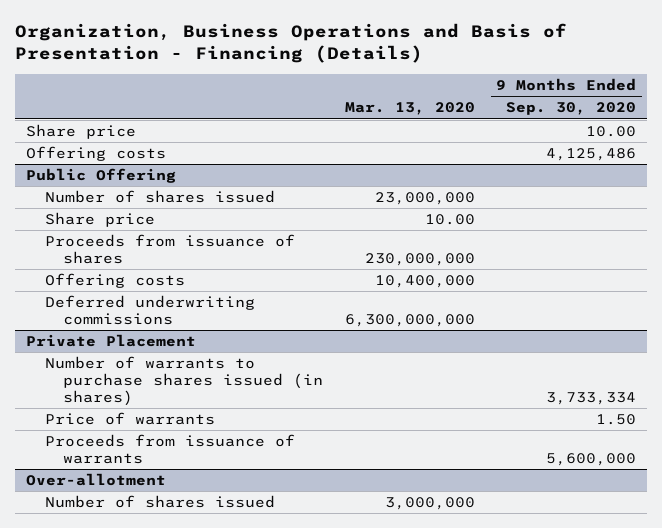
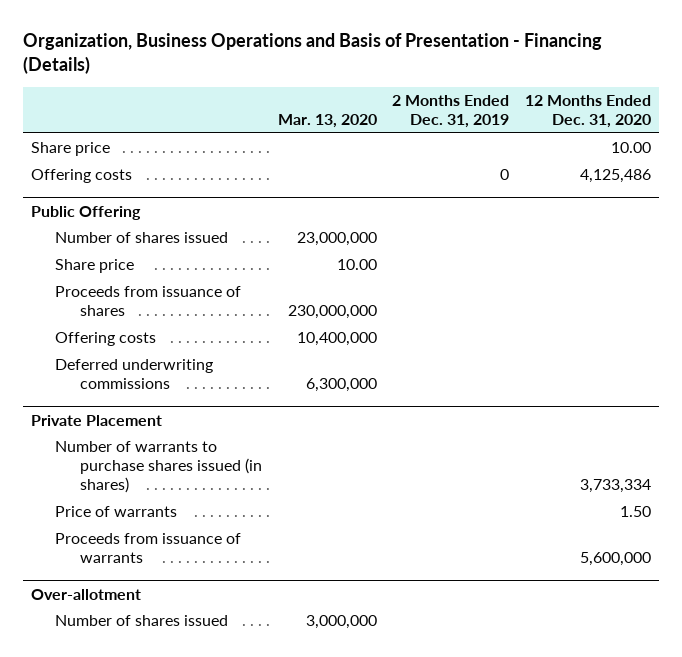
- | Mar. 13, 2020 | 9 Months Ended Sep. 30, 2020
+ | Mar. 13, 2020 | 2 Months Ended Dec. 31, 2019 | 12 Months Ended Dec. 31, 2020
@ Public Offering
- Deferred underwriting commissions | 6,300,000,000 |
+ Deferred underwriting commissions | 6,300,000 | |

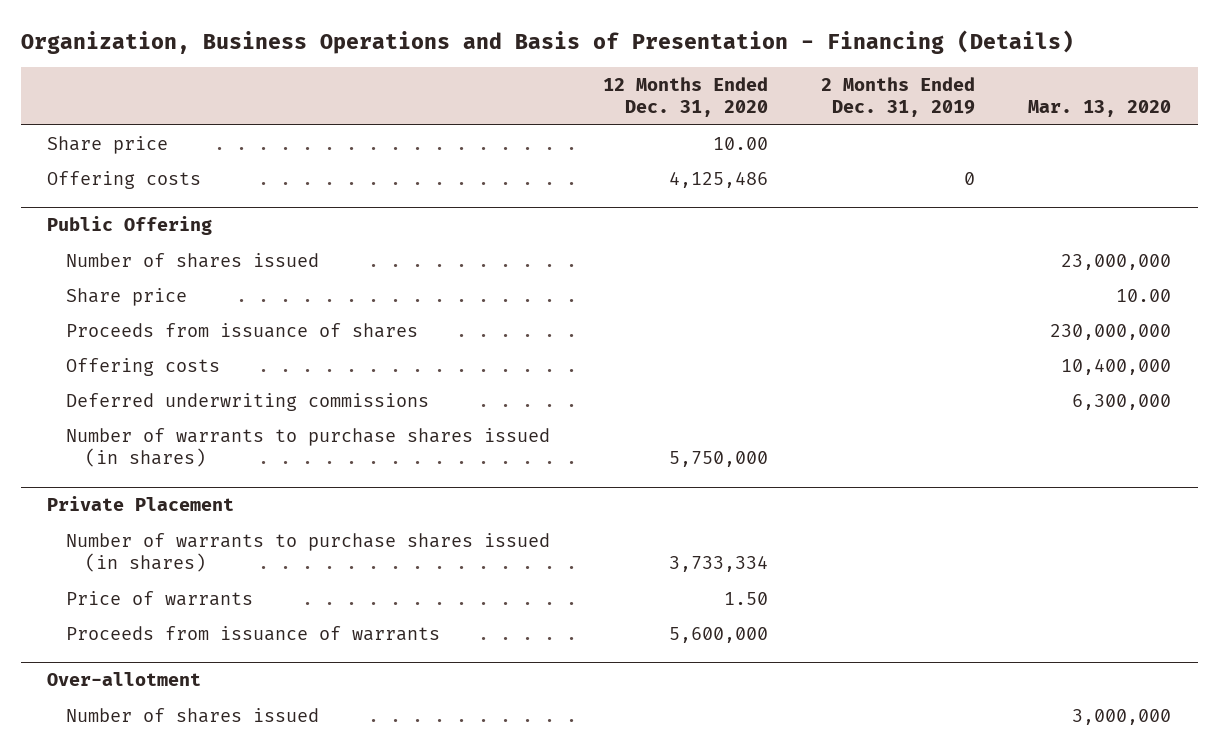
- | Mar. 13, 2020 | 2 Months Ended Dec. 31, 2019 | 12 Months Ended Dec. 31, 2020
+ | 12 Months Ended Dec. 31, 2020 | 2 Months Ended Dec. 31, 2019 | Mar. 13, 2020
@ Public Offering
+ Number of warrants to purchase shares issued (in shares) | 5,750,000 | |

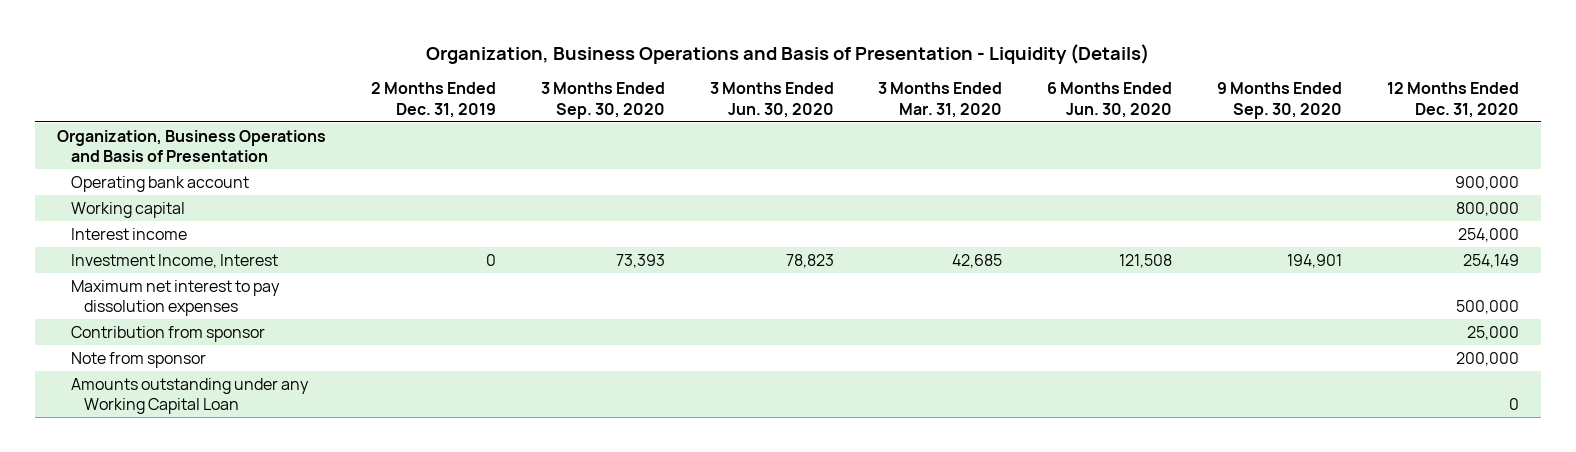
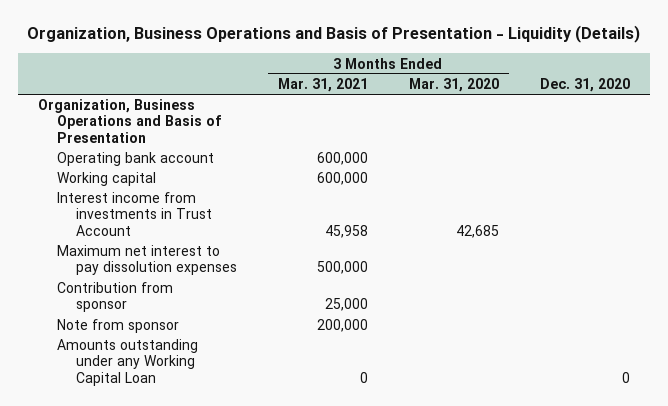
- | 2 Months Ended Dec. 31, 2019 | 3 Months Ended Sep. 30, 2020 | 3 Months Ended Jun. 30, 2020 | 3 Months Ended Mar. 31, 2020 | 6 Months Ended Jun. 30, 2020 | 9 Months Ended Sep. 30, 2020 | 12 Months Ended Dec. 31, 2020
+ | 3 Months Ended Mar. 31, 2021 | 3 Months Ended Mar. 31, 2020 | Dec. 31, 2020
- Interest income | | | | | | | 254,000
- Investment Income, Interest | 0 | 73,393 | 78,823 | 42,685 | 121,508 | 194,901 | 254,149
+ Interest income from investments in Trust Account | 45,958 | 42,685 |

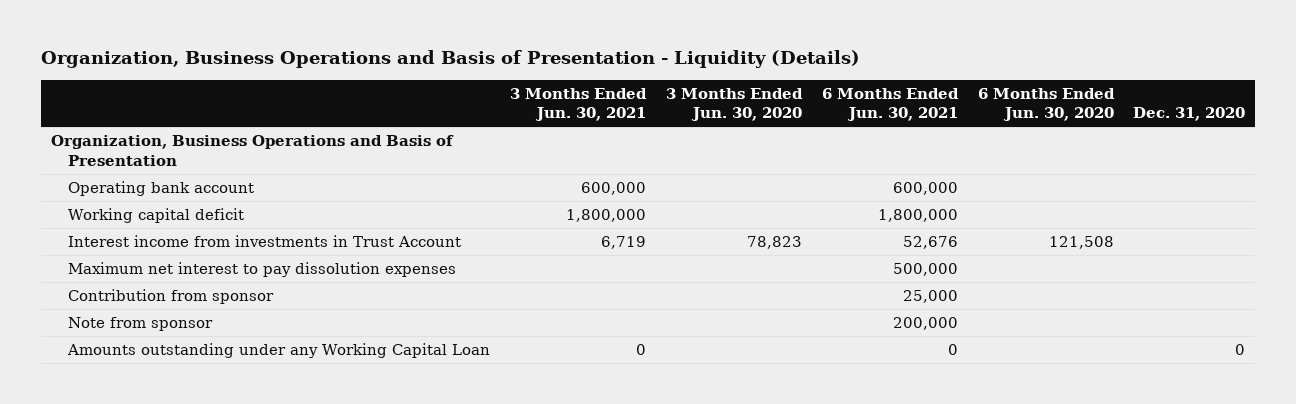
- | 3 Months Ended Mar. 31, 2021 | 3 Months Ended Mar. 31, 2020 | Dec. 31, 2020
+ | 3 Months Ended Jun. 30, 2021 | 3 Months Ended Jun. 30, 2020 | 6 Months Ended Jun. 30, 2021 | 6 Months Ended Jun. 30, 2020 | Dec. 31, 2020
- Working capital | 600,000 | |
+ Working capital deficit | 1,800,000 | | 1,800,000 | |

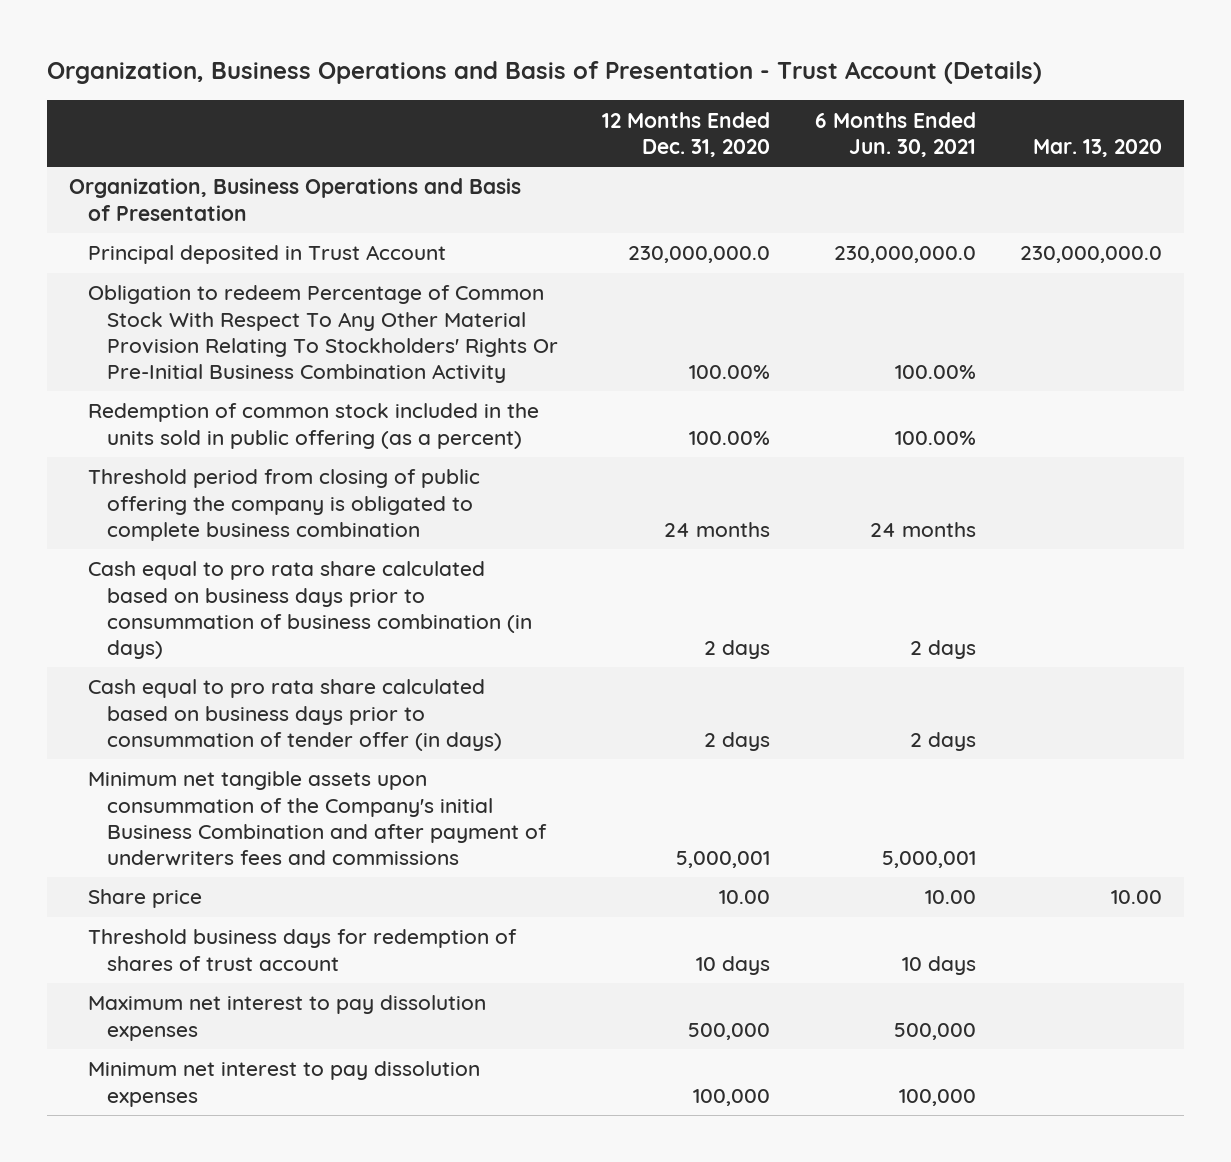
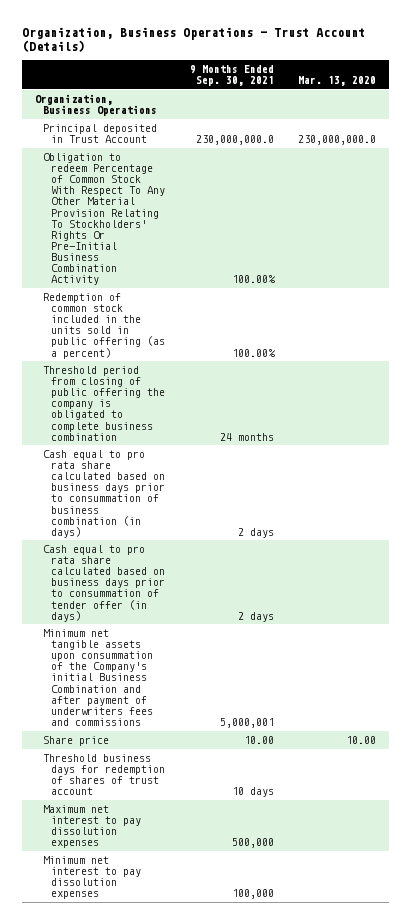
- Organization, Business Operations and Basis of Presentation - Trust Account (Details)
+ Organization, Business Operations - Trust Account (Details)
- | 12 Months Ended Dec. 31, 2020 | 6 Months Ended Jun. 30, 2021 | Mar. 13, 2020
+ | 9 Months Ended Sep. 30, 2021 | Mar. 13, 2020
- Organization, Business Operations and Basis of Presentation
+ Organization, Business Operations

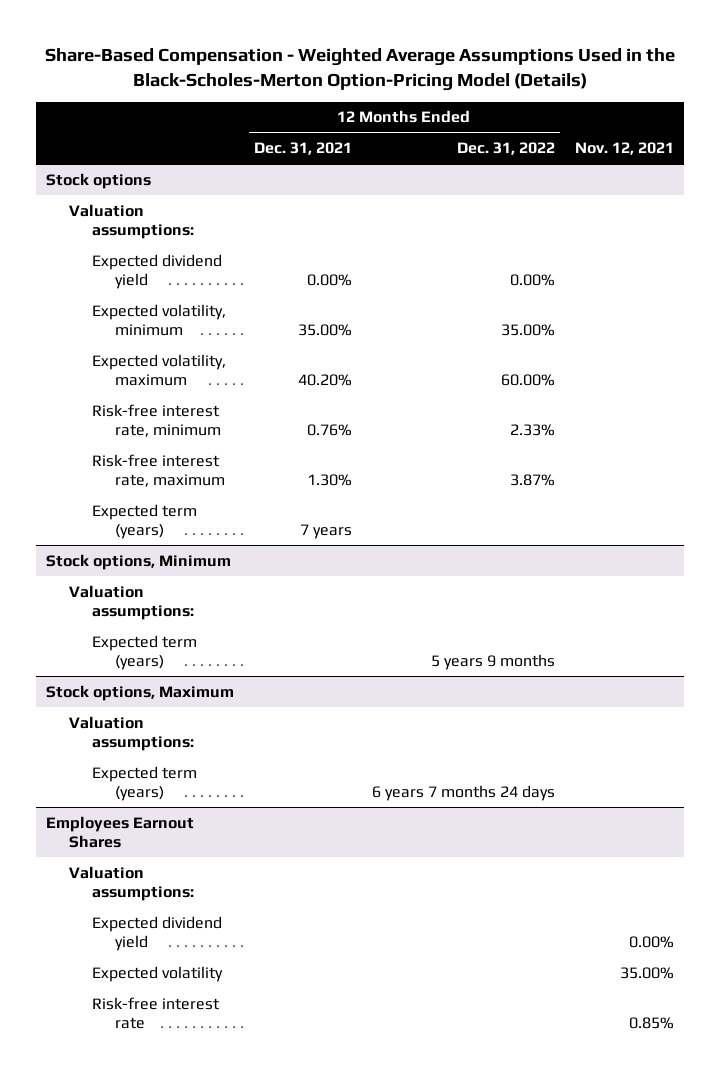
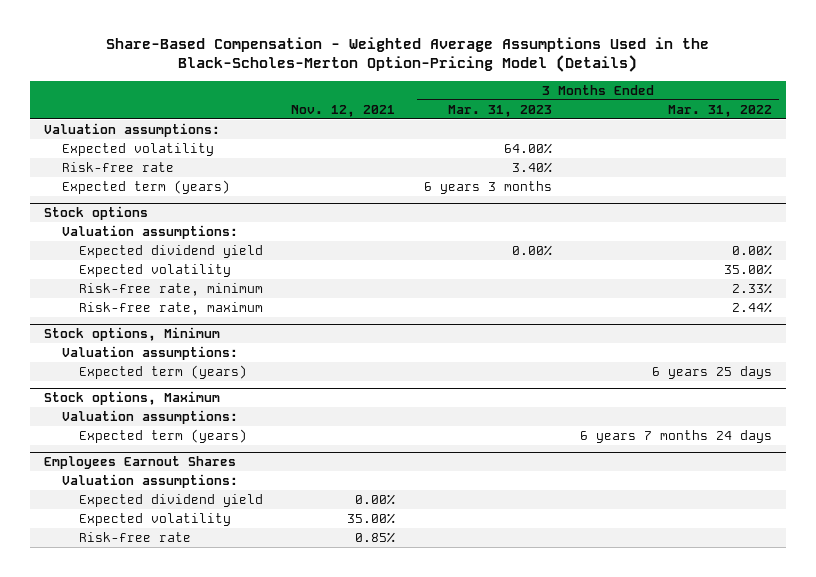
- | 12 Months Ended Dec. 31, 2021 | 12 Months Ended Dec. 31, 2022 | Nov. 12, 2021
+ | Nov. 12, 2021 | 3 Months Ended Mar. 31, 2023 | 3 Months Ended Mar. 31, 2022
+ Valuation assumptions:
+ Expected volatility | | 64.00% |
+ Risk-free rate | | 3.40% |
+ Expected term (years) | | 6 years 3 months |
@ Stock options
- Expected volatility, minimum | 35.00% | 35.00% |
- Expected volatility, maximum | 40.20% | 60.00% |
- Risk-free interest rate, minimum | 0.76% | 2.33% |
- Risk-free interest rate, maximum | 1.30% | 3.87% |
- Expected term (years) | 7 years | |
+ Expected volatility | | | 35.00%
+ Risk-free rate, minimum | | | 2.33%
+ Risk-free rate, maximum | | | 2.44%
@ Employees Earnout Shares
- Risk-free interest rate | | | 0.85%
+ Risk-free rate | 0.85% | |

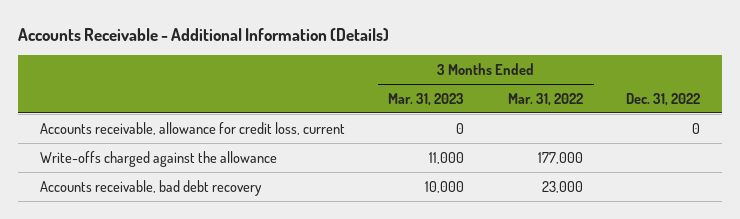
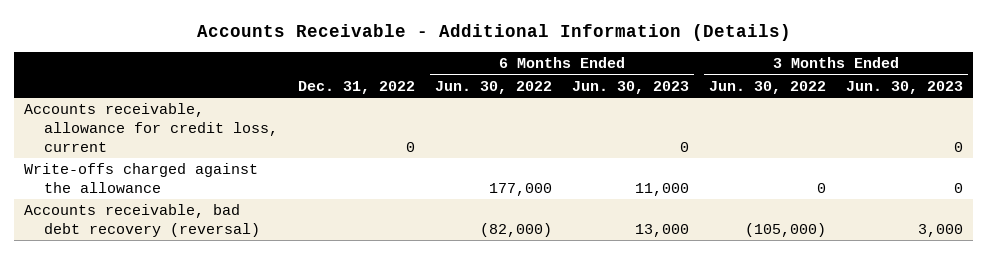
- | 3 Months Ended Mar. 31, 2023 | 3 Months Ended Mar. 31, 2022 | Dec. 31, 2022
+ | Dec. 31, 2022 | 6 Months Ended Jun. 30, 2022 | 6 Months Ended Jun. 30, 2023 | 3 Months Ended Jun. 30, 2022 | 3 Months Ended Jun. 30, 2023
- Accounts receivable, bad debt recovery | 10,000 | 23,000 |
+ Accounts receivable, bad debt recovery (reversal) | | (82,000) | 13,000 | (105,000) | 3,000

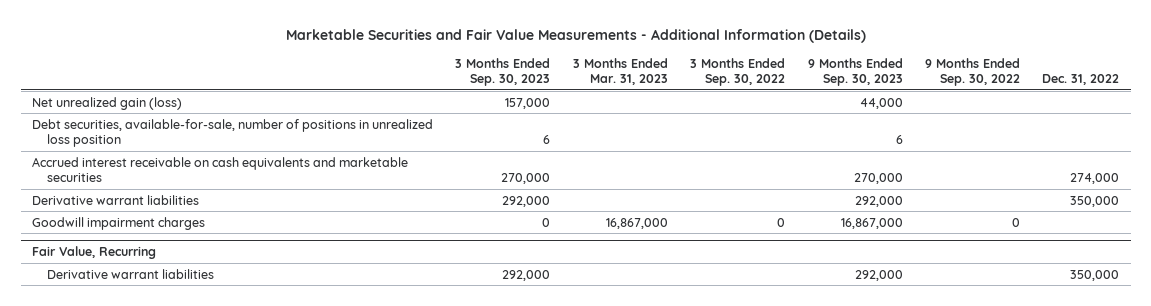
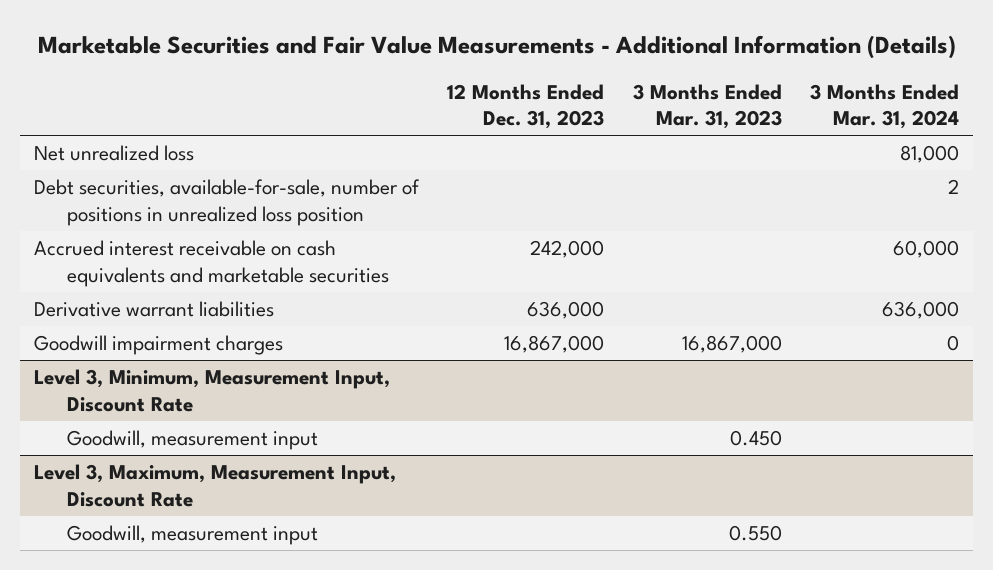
- | 3 Months Ended Sep. 30, 2023 | 3 Months Ended Mar. 31, 2023 | 3 Months Ended Sep. 30, 2022 | 9 Months Ended Sep. 30, 2023 | 9 Months Ended Sep. 30, 2022 | Dec. 31, 2022
+ | 12 Months Ended Dec. 31, 2023 | 3 Months Ended Mar. 31, 2023 | 3 Months Ended Mar. 31, 2024
- Net unrealized gain (loss) | 157,000 | | | 44,000 | |
+ Net unrealized loss | | | 81,000
- Fair Value, Recurring
- Derivative warrant liabilities | 292,000 | | | 292,000 | | 350,000
+ Level 3, Minimum, Measurement Input, Discount Rate
+ Goodwill, measurement input | | 0.450 |
+ Level 3, Maximum, Measurement Input, Discount Rate
+ Goodwill, measurement input | | 0.550 |

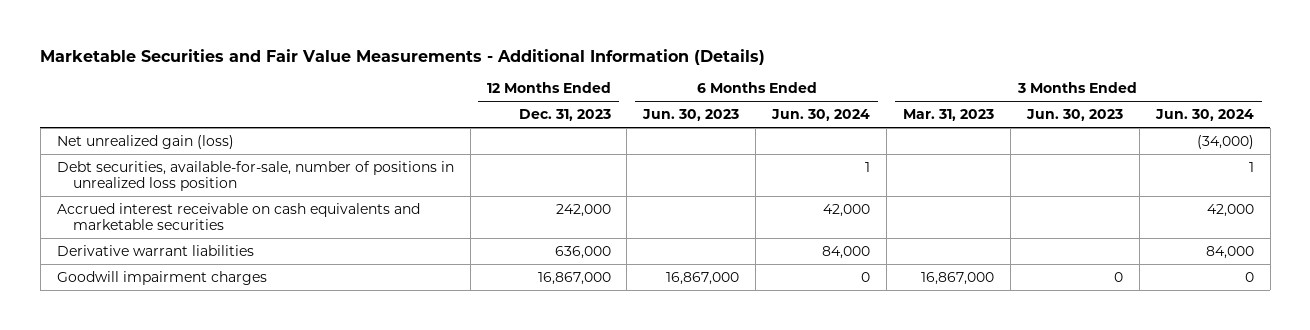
- | 12 Months Ended Dec. 31, 2023 | 3 Months Ended Mar. 31, 2023 | 3 Months Ended Mar. 31, 2024
+ | 12 Months Ended Dec. 31, 2023 | 6 Months Ended Jun. 30, 2023 | 6 Months Ended Jun. 30, 2024 | 3 Months Ended Mar. 31, 2023 | 3 Months Ended Jun. 30, 2023 | 3 Months Ended Jun. 30, 2024
- Net unrealized loss | | | 81,000
+ Net unrealized gain (loss) | | | | | | (34,000)
- Level 3, Minimum, Measurement Input, Discount Rate
- Goodwill, measurement input | | 0.450 |
- Level 3, Maximum, Measurement Input, Discount Rate
- Goodwill, measurement input | | 0.550 |

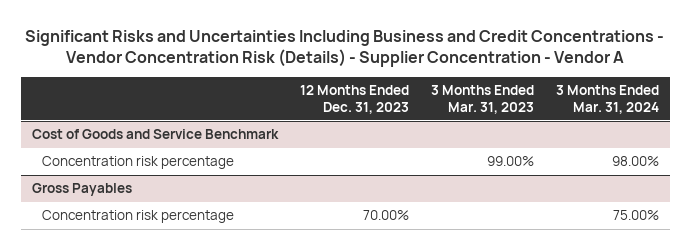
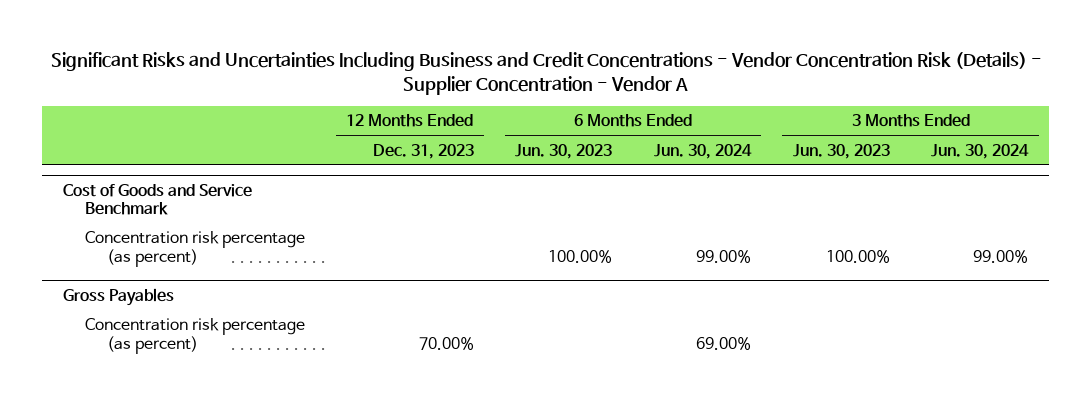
- | 12 Months Ended Dec. 31, 2023 | 3 Months Ended Mar. 31, 2023 | 3 Months Ended Mar. 31, 2024
+ | 12 Months Ended Dec. 31, 2023 | 6 Months Ended Jun. 30, 2023 | 6 Months Ended Jun. 30, 2024 | 3 Months Ended Jun. 30, 2023 | 3 Months Ended Jun. 30, 2024
@ Cost of Goods and Service Benchmark
- Concentration risk percentage | | 99.00% | 98.00%
+ Concentration risk percentage (as percent) | | 100.00% | 99.00% | 100.00% | 99.00%
@ Gross Payables
- Concentration risk percentage | 70.00% | | 75.00%
+ Concentration risk percentage (as percent) | 70.00% | | 69.00% | |

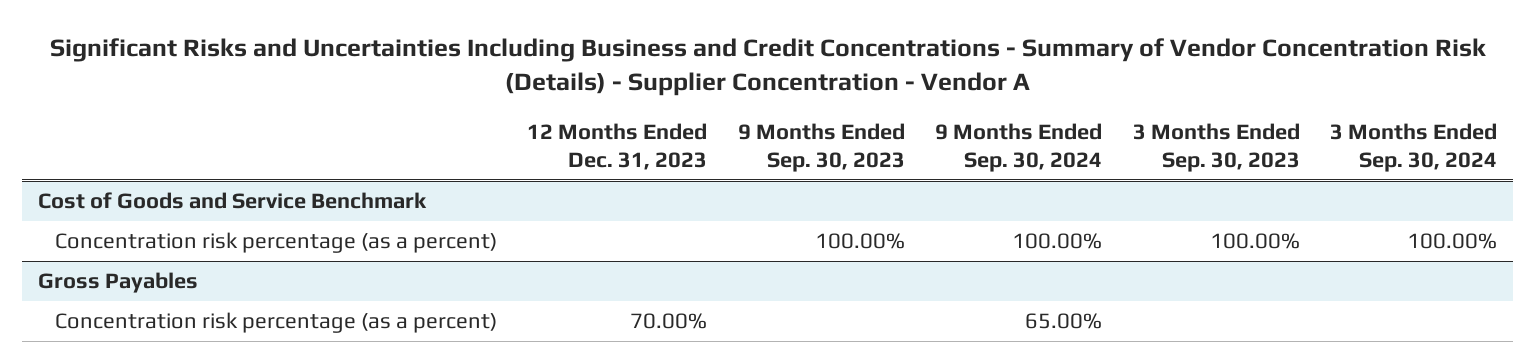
- Significant Risks and Uncertainties Including Business and Credit Concentrations - Vendor Concentration Risk (Details) - Supplier Concentration - Vendor A
+ Significant Risks and Uncertainties Including Business and Credit Concentrations - Summary of Vendor Concentration Risk (Details) - Supplier Concentration - Vendor A
- | 12 Months Ended Dec. 31, 2023 | 6 Months Ended Jun. 30, 2023 | 6 Months Ended Jun. 30, 2024 | 3 Months Ended Jun. 30, 2023 | 3 Months Ended Jun. 30, 2024
+ | 12 Months Ended Dec. 31, 2023 | 9 Months Ended Sep. 30, 2023 | 9 Months Ended Sep. 30, 2024 | 3 Months Ended Sep. 30, 2023 | 3 Months Ended Sep. 30, 2024
@ Cost of Goods and Service Benchmark
- Concentration risk percentage (as percent) | | 100.00% | 99.00% | 100.00% | 99.00%
+ Concentration risk percentage (as a percent) | | 100.00% | 100.00% | 100.00% | 100.00%
@ Gross Payables
- Concentration risk percentage (as percent) | 70.00% | | 69.00% | |
+ Concentration risk percentage (as a percent) | 70.00% | | 65.00% | |

